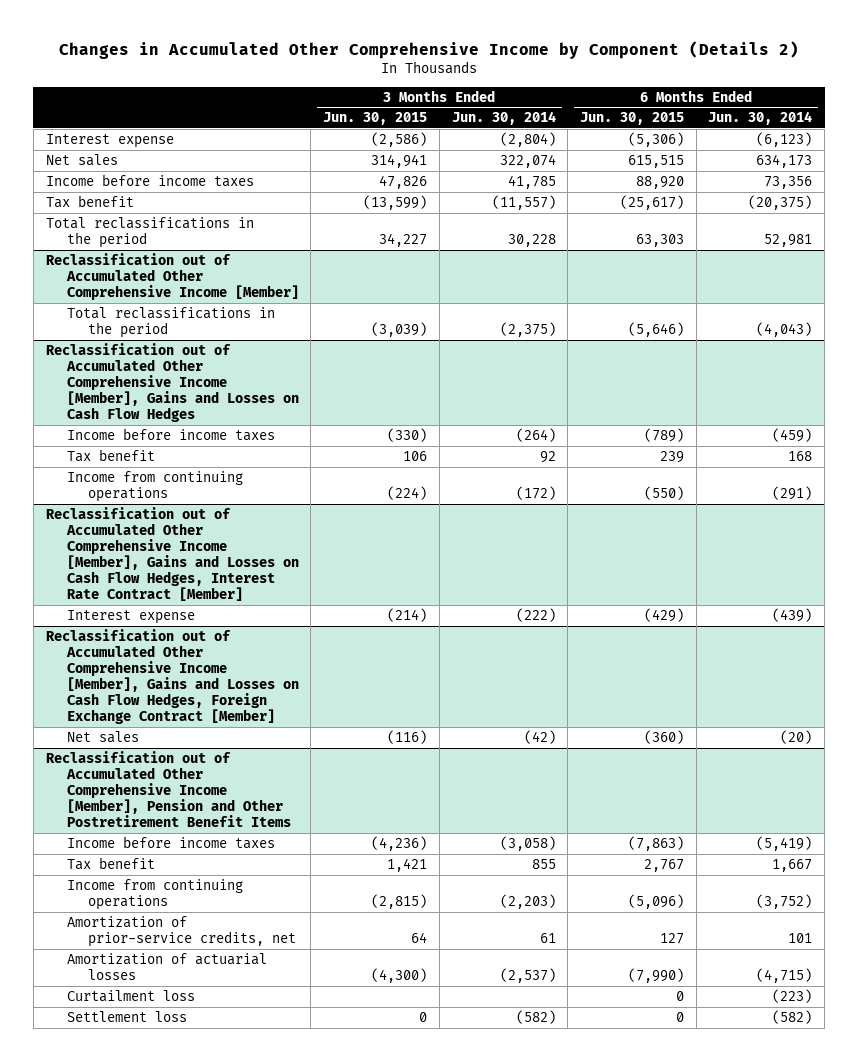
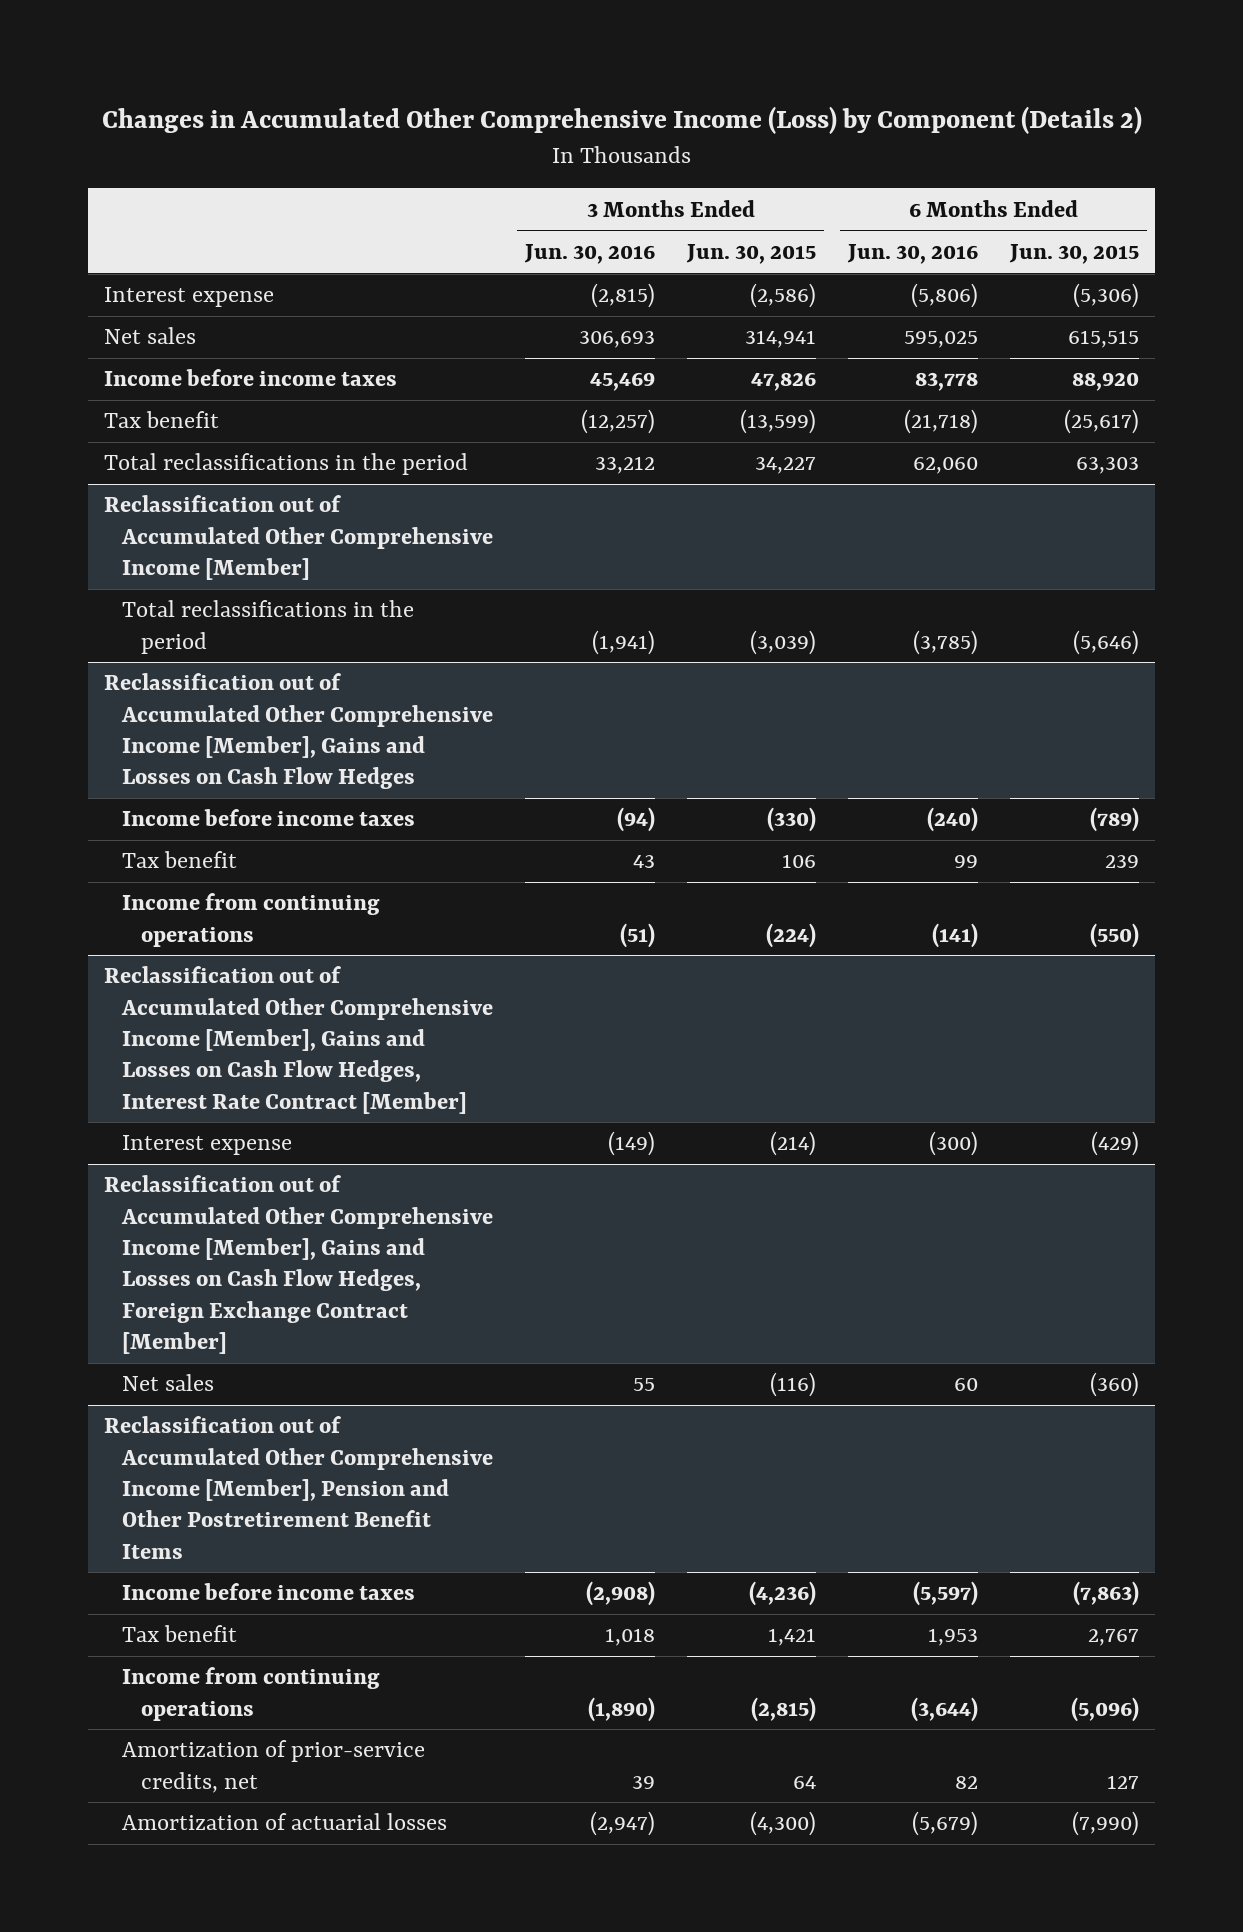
- Changes in Accumulated Other Comprehensive Income by Component (Details 2)
+ Changes in Accumulated Other Comprehensive Income (Loss) by Component (Details 2)
- | 3 Months Ended Jun. 30, 2015 | 3 Months Ended Jun. 30, 2014 | 6 Months Ended Jun. 30, 2015 | 6 Months Ended Jun. 30, 2014
+ | 3 Months Ended Jun. 30, 2016 | 3 Months Ended Jun. 30, 2015 | 6 Months Ended Jun. 30, 2016 | 6 Months Ended Jun. 30, 2015
@ Reclassification out of Accumulated Other Comprehensive Income [Member], Pension and Other Postretirement Benefit Items
- Curtailment loss | | | 0 | (223)
- Settlement loss | 0 | (582) | 0 | (582)

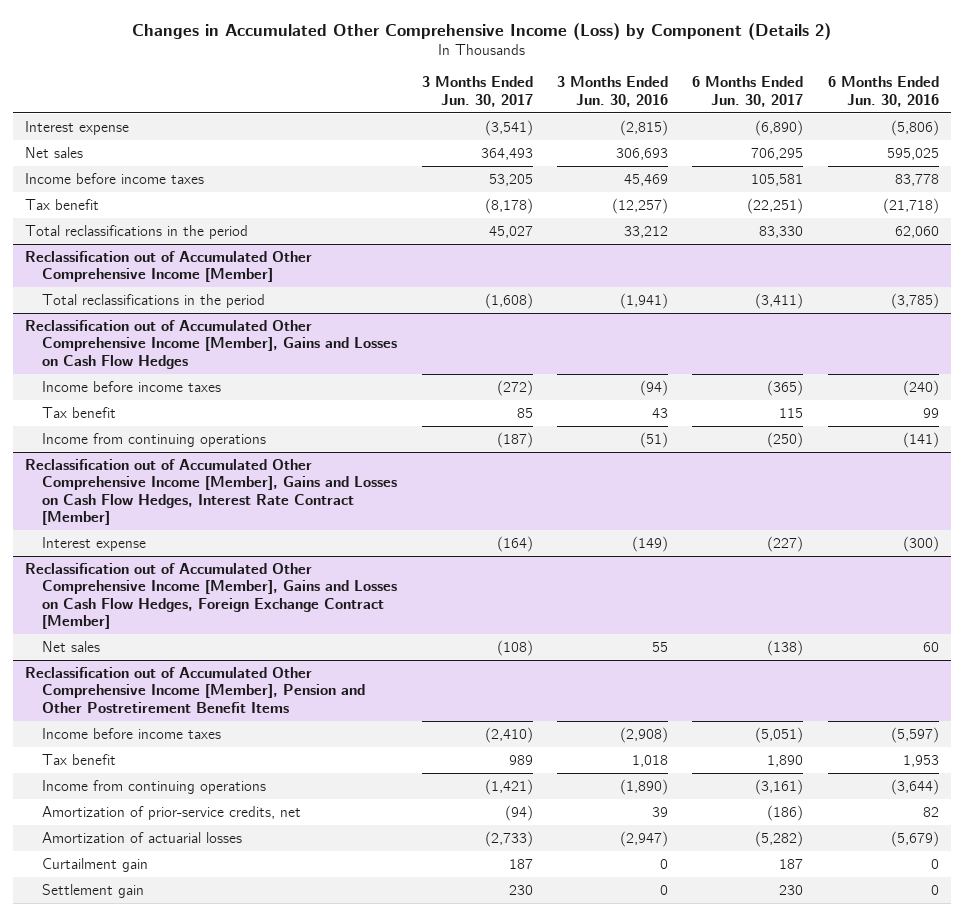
- | 3 Months Ended Jun. 30, 2016 | 3 Months Ended Jun. 30, 2015 | 6 Months Ended Jun. 30, 2016 | 6 Months Ended Jun. 30, 2015
+ | 3 Months Ended Jun. 30, 2017 | 3 Months Ended Jun. 30, 2016 | 6 Months Ended Jun. 30, 2017 | 6 Months Ended Jun. 30, 2016
@ Reclassification out of Accumulated Other Comprehensive Income [Member], Pension and Other Postretirement Benefit Items
+ Curtailment gain | 187 | 0 | 187 | 0
+ Settlement gain | 230 | 0 | 230 | 0

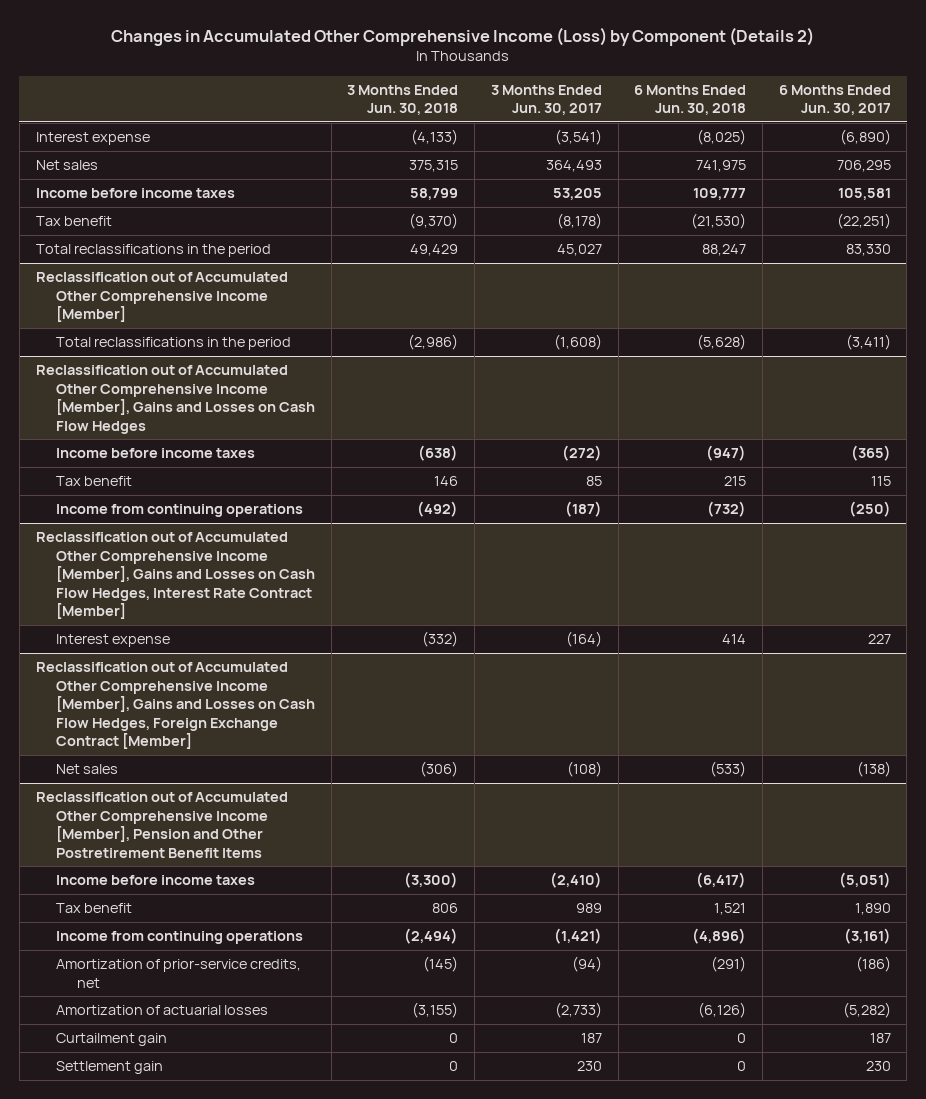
- | 3 Months Ended Jun. 30, 2017 | 3 Months Ended Jun. 30, 2016 | 6 Months Ended Jun. 30, 2017 | 6 Months Ended Jun. 30, 2016
+ | 3 Months Ended Jun. 30, 2018 | 3 Months Ended Jun. 30, 2017 | 6 Months Ended Jun. 30, 2018 | 6 Months Ended Jun. 30, 2017
@ Reclassification out of Accumulated Other Comprehensive Income [Member], Gains and Losses on Cash Flow Hedges, Interest Rate Contract [Member]
- Interest expense | (164) | (149) | (227) | (300)
+ Interest expense | (332) | (164) | 414 | 227

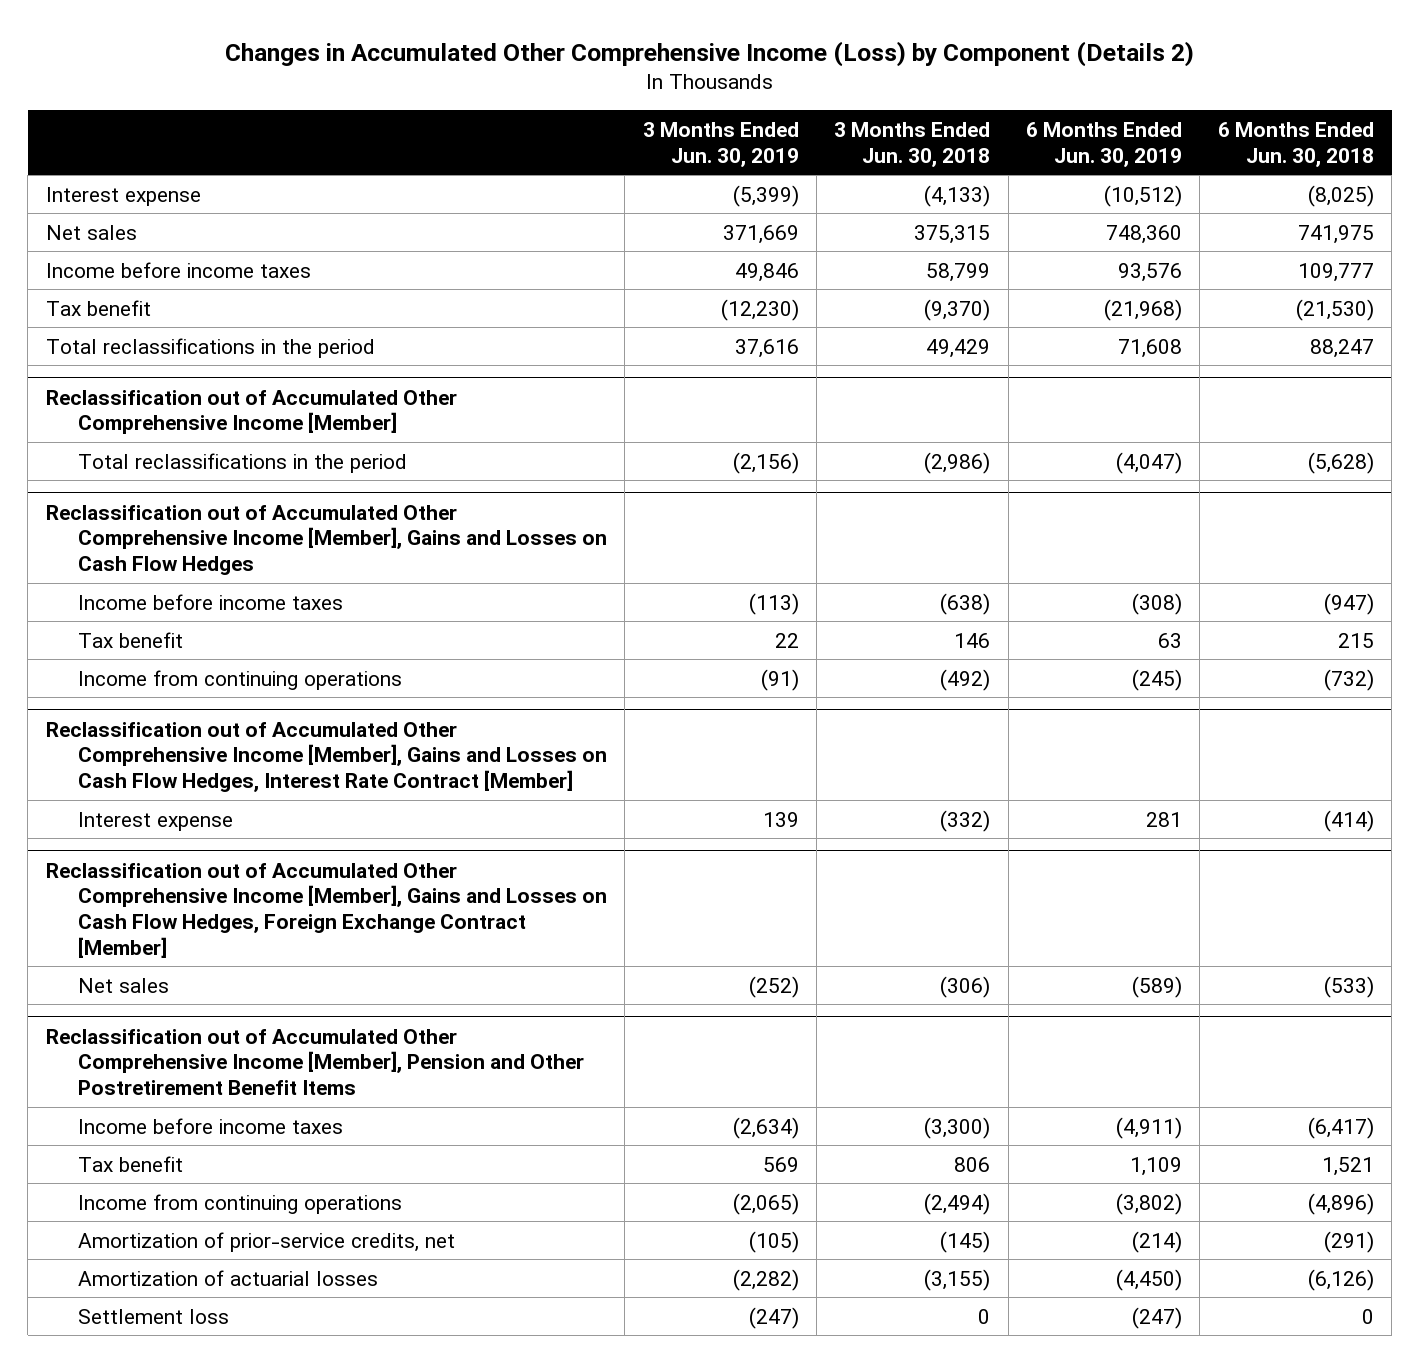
- | 3 Months Ended Jun. 30, 2018 | 3 Months Ended Jun. 30, 2017 | 6 Months Ended Jun. 30, 2018 | 6 Months Ended Jun. 30, 2017
+ | 3 Months Ended Jun. 30, 2019 | 3 Months Ended Jun. 30, 2018 | 6 Months Ended Jun. 30, 2019 | 6 Months Ended Jun. 30, 2018
@ Reclassification out of Accumulated Other Comprehensive Income [Member], Gains and Losses on Cash Flow Hedges, Interest Rate Contract [Member]
- Interest expense | (332) | (164) | 414 | 227
+ Interest expense | 139 | (332) | 281 | (414)
@ Reclassification out of Accumulated Other Comprehensive Income [Member], Pension and Other Postretirement Benefit Items
- Curtailment gain | 0 | 187 | 0 | 187
- Settlement gain | 0 | 230 | 0 | 230
+ Settlement loss | (247) | 0 | (247) | 0

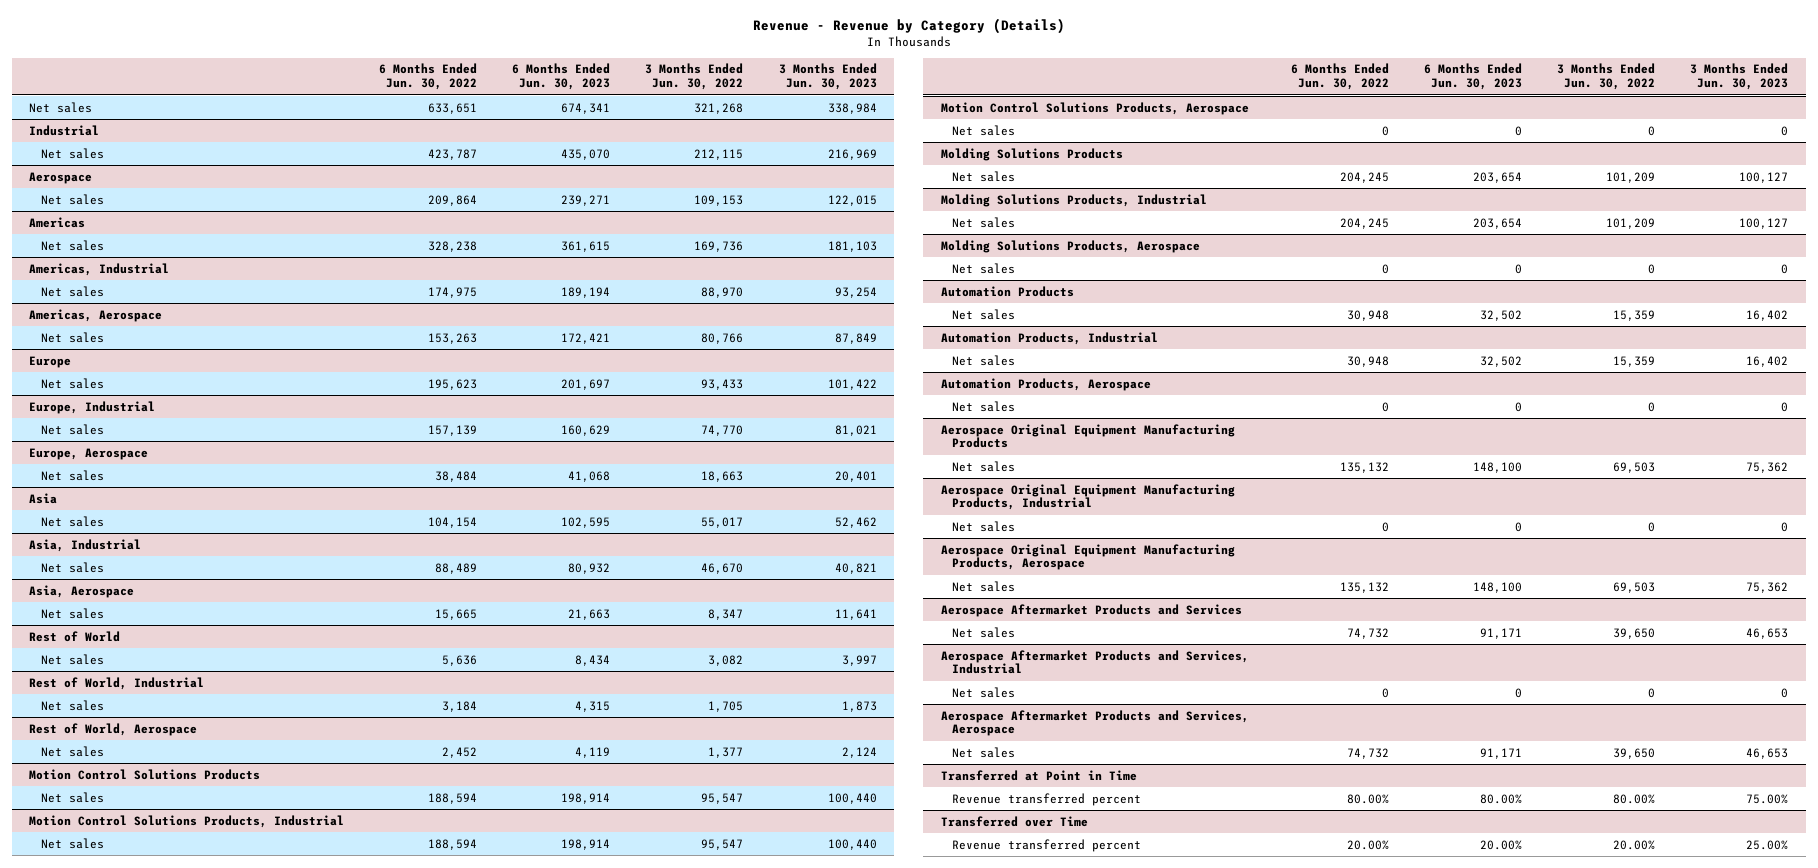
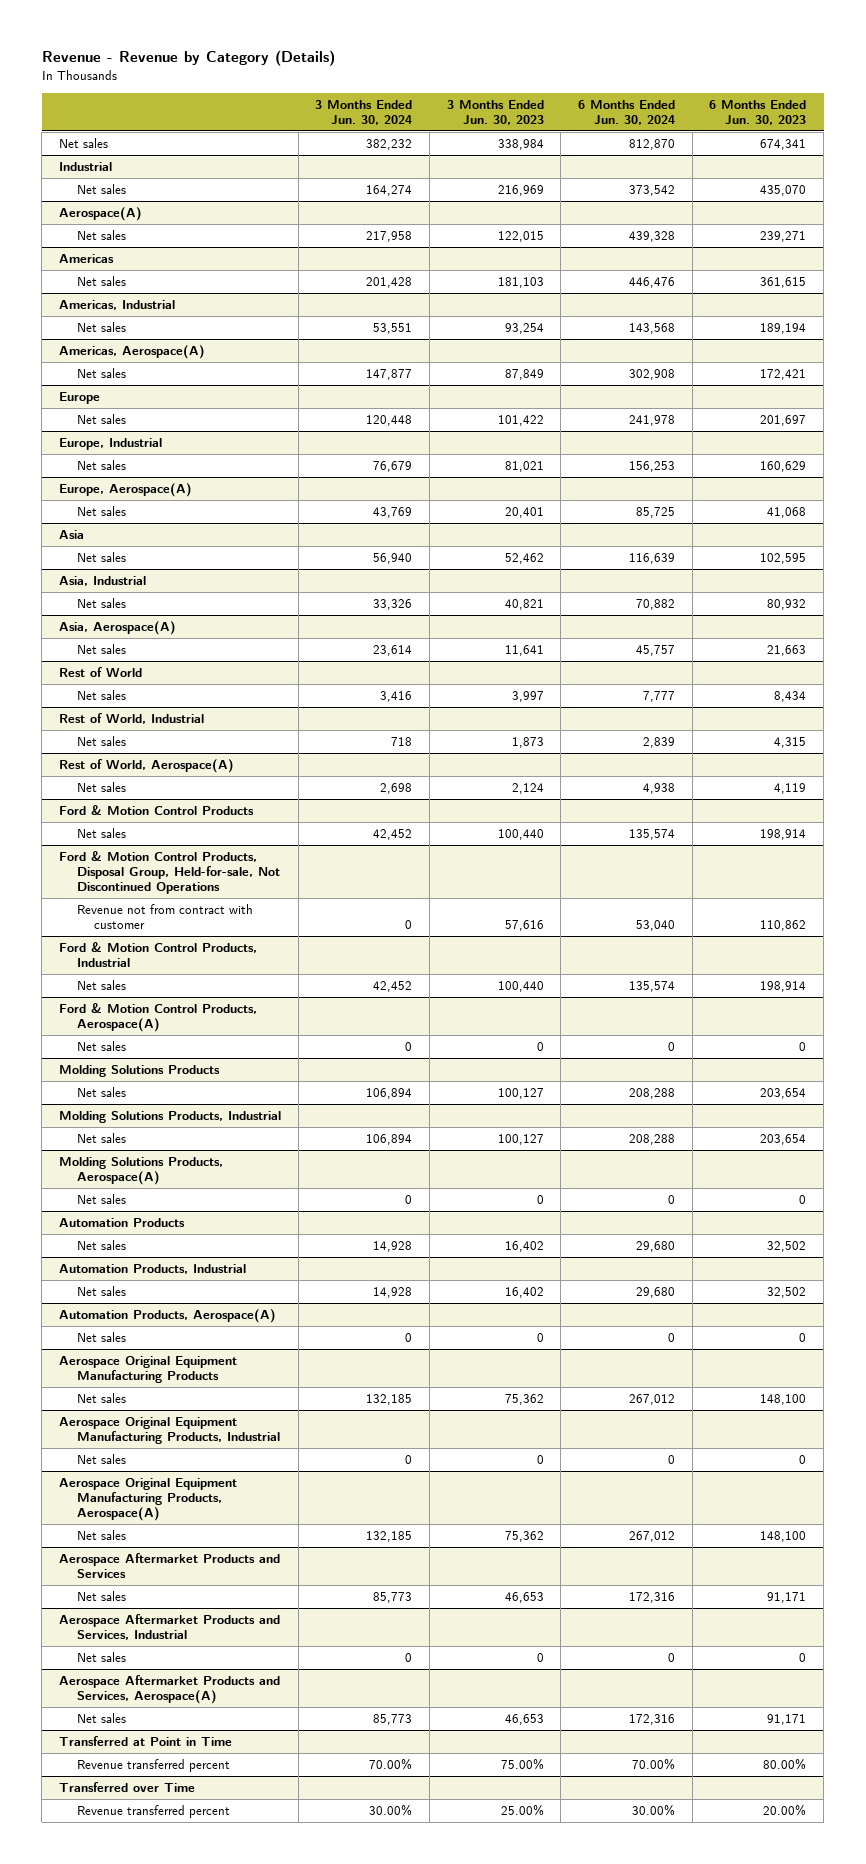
- | 6 Months Ended Jun. 30, 2022 | 6 Months Ended Jun. 30, 2023 | 3 Months Ended Jun. 30, 2022 | 3 Months Ended Jun. 30, 2023
+ | 3 Months Ended Jun. 30, 2024 | 3 Months Ended Jun. 30, 2023 | 6 Months Ended Jun. 30, 2024 | 6 Months Ended Jun. 30, 2023
- Aerospace
+ Aerospace(A)
- Americas, Aerospace
+ Americas, Aerospace(A)
- Europe, Aerospace
+ Europe, Aerospace(A)
- Asia, Aerospace
+ Asia, Aerospace(A)
- Rest of World, Aerospace
+ Rest of World, Aerospace(A)
- Motion Control Solutions Products
+ Ford & Motion Control Products
- Motion Control Solutions Products, Industrial
+ Ford & Motion Control Products, Disposal Group, Held-for-sale, Not Discontinued Operations
+ Revenue not from contract with customer | 0 | 57,616 | 53,040 | 110,862
+ Ford & Motion Control Products, Industrial
- Motion Control Solutions Products, Aerospace
+ Ford & Motion Control Products, Aerospace(A)
- Molding Solutions Products, Aerospace
+ Molding Solutions Products, Aerospace(A)
- Automation Products, Aerospace
+ Automation Products, Aerospace(A)
- Aerospace Original Equipment Manufacturing Products, Aerospace
+ Aerospace Original Equipment Manufacturing Products, Aerospace(A)
- Aerospace Aftermarket Products and Services, Aerospace
+ Aerospace Aftermarket Products and Services, Aerospace(A)

